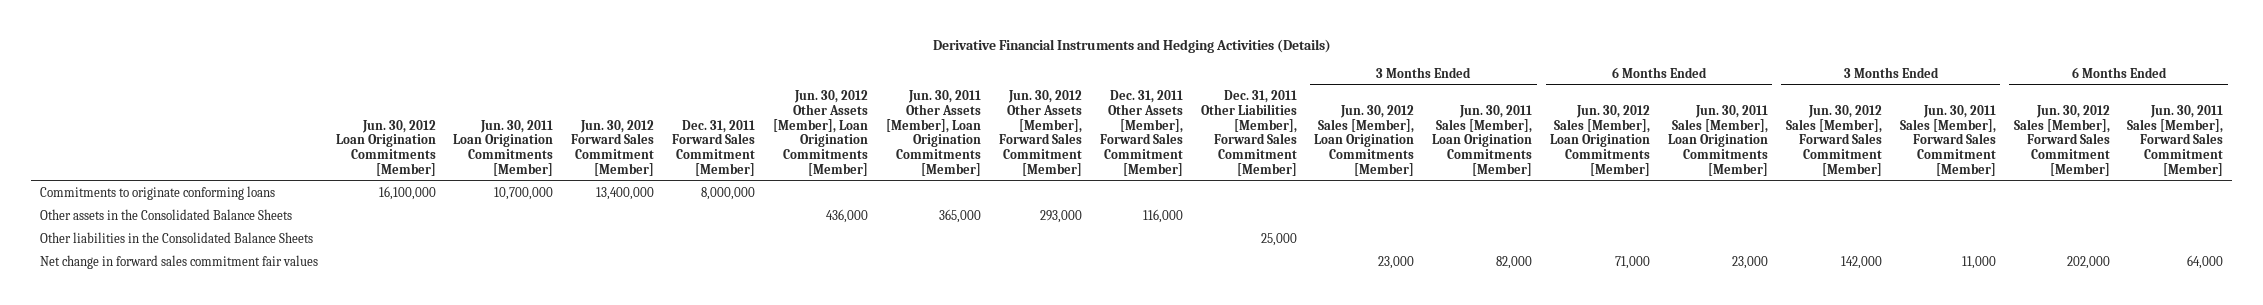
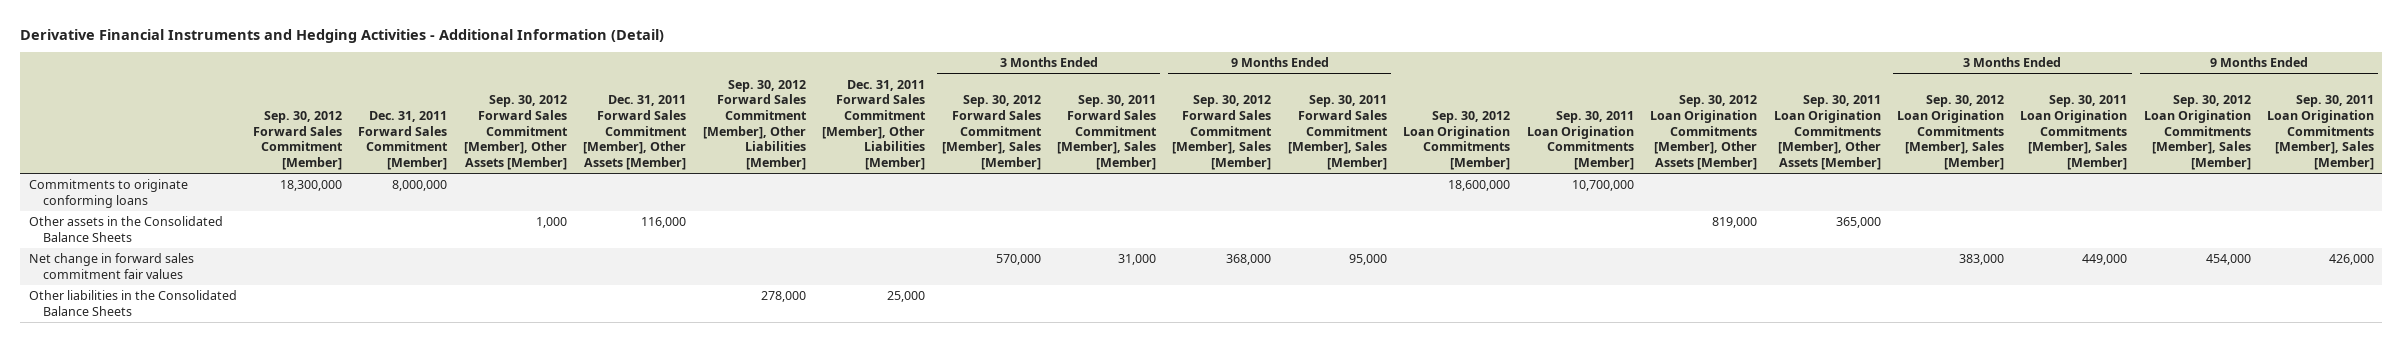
- Derivative Financial Instruments and Hedging Activities (Details)
+ Derivative Financial Instruments and Hedging Activities - Additional Information (Detail)
- | Jun. 30, 2012 Loan Origination Commitments [Member] | Jun. 30, 2011 Loan Origination Commitments [Member] | Jun. 30, 2012 Forward Sales Commitment [Member] | Dec. 31, 2011 Forward Sales Commitment [Member] | Jun. 30, 2012 Other Assets [Member], Loan Origination Commitments [Member] | Jun. 30, 2011 Other Assets [Member], Loan Origination Commitments [Member] | Jun. 30, 2012 Other Assets [Member], Forward Sales Commitment [Member] | Dec. 31, 2011 Other Assets [Member], Forward Sales Commitment [Member] | Dec. 31, 2011 Other Liabilities [Member], Forward Sales Commitment [Member] | 3 Months Ended Jun. 30, 2012 Sales [Member], Loan Origination Commitments [Member] | 3 Months Ended Jun. 30, 2011 Sales [Member], Loan Origination Commitments [Member] | 6 Months Ended Jun. 30, 2012 Sales [Member], Loan Origination Commitments [Member] | 6 Months Ended Jun. 30, 2011 Sales [Member], Loan Origination Commitments [Member] | 3 Months Ended Jun. 30, 2012 Sales [Member], Forward Sales Commitment [Member] | 3 Months Ended Jun. 30, 2011 Sales [Member], Forward Sales Commitment [Member] | 6 Months Ended Jun. 30, 2012 Sales [Member], Forward Sales Commitment [Member] | 6 Months Ended Jun. 30, 2011 Sales [Member], Forward Sales Commitment [Member]
+ | Sep. 30, 2012 Forward Sales Commitment [Member] | Dec. 31, 2011 Forward Sales Commitment [Member] | Sep. 30, 2012 Forward Sales Commitment [Member], Other Assets [Member] | Dec. 31, 2011 Forward Sales Commitment [Member], Other Assets [Member] | Sep. 30, 2012 Forward Sales Commitment [Member], Other Liabilities [Member] | Dec. 31, 2011 Forward Sales Commitment [Member], Other Liabilities [Member] | 3 Months Ended Sep. 30, 2012 Forward Sales Commitment [Member], Sales [Member] | 3 Months Ended Sep. 30, 2011 Forward Sales Commitment [Member], Sales [Member] | 9 Months Ended Sep. 30, 2012 Forward Sales Commitment [Member], Sales [Member] | 9 Months Ended Sep. 30, 2011 Forward Sales Commitment [Member], Sales [Member] | Sep. 30, 2012 Loan Origination Commitments [Member] | Sep. 30, 2011 Loan Origination Commitments [Member] | Sep. 30, 2012 Loan Origination Commitments [Member], Other Assets [Member] | Sep. 30, 2011 Loan Origination Commitments [Member], Other Assets [Member] | 3 Months Ended Sep. 30, 2012 Loan Origination Commitments [Member], Sales [Member] | 3 Months Ended Sep. 30, 2011 Loan Origination Commitments [Member], Sales [Member] | 9 Months Ended Sep. 30, 2012 Loan Origination Commitments [Member], Sales [Member] | 9 Months Ended Sep. 30, 2011 Loan Origination Commitments [Member], Sales [Member]
moved down: Other liabilities in the Consolidated Balance Sheets | | | | | 278,000 | 25,000 | | | | | | | | | | | |

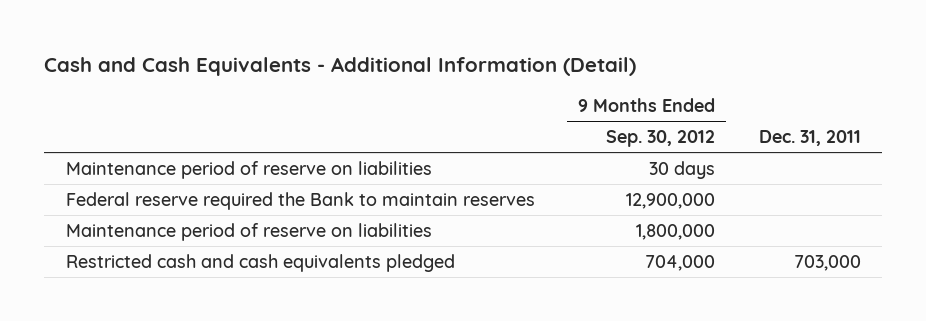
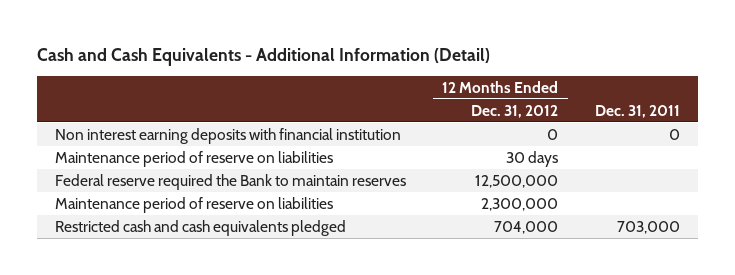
- | 9 Months Ended Sep. 30, 2012 | Dec. 31, 2011
+ | 12 Months Ended Dec. 31, 2012 | Dec. 31, 2011
+ Non interest earning deposits with financial institution | 0 | 0

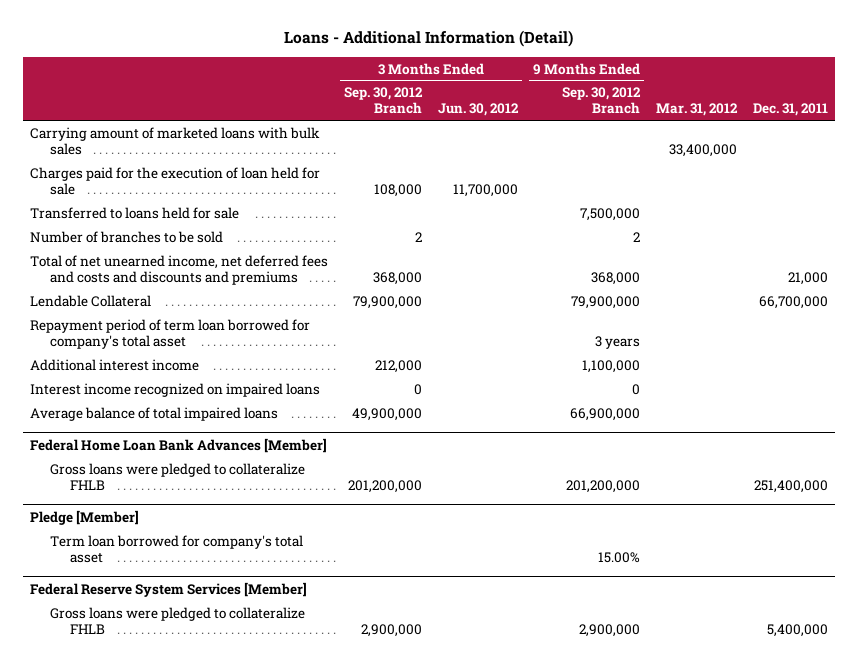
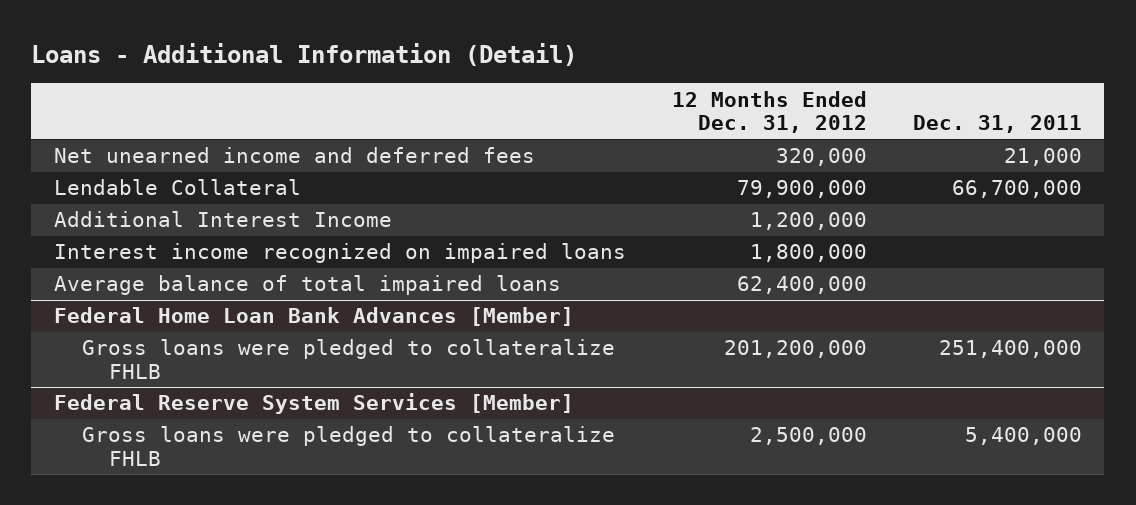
- | 3 Months Ended Sep. 30, 2012 Branch | 3 Months Ended Jun. 30, 2012 | 9 Months Ended Sep. 30, 2012 Branch | Mar. 31, 2012 | Dec. 31, 2011
+ | 12 Months Ended Dec. 31, 2012 | Dec. 31, 2011
- Carrying amount of marketed loans with bulk sales | | | | 33,400,000 |
- Charges paid for the execution of loan held for sale | 108,000 | 11,700,000 | | |
- Transferred to loans held for sale | | | 7,500,000 | |
- Number of branches to be sold | 2 | | 2 | |
- Total of net unearned income, net deferred fees and costs and discounts and premiums | 368,000 | | 368,000 | | 21,000
+ Net unearned income and deferred fees | 320,000 | 21,000
- Repayment period of term loan borrowed for company's total asset | | | 3 years | |
- Additional interest income | 212,000 | | 1,100,000 | |
+ Additional Interest Income | 1,200,000 |
- Pledge [Member]
- Term loan borrowed for company's total asset | | | 15.00% | |

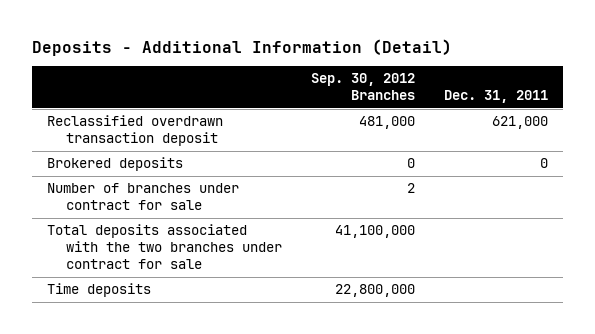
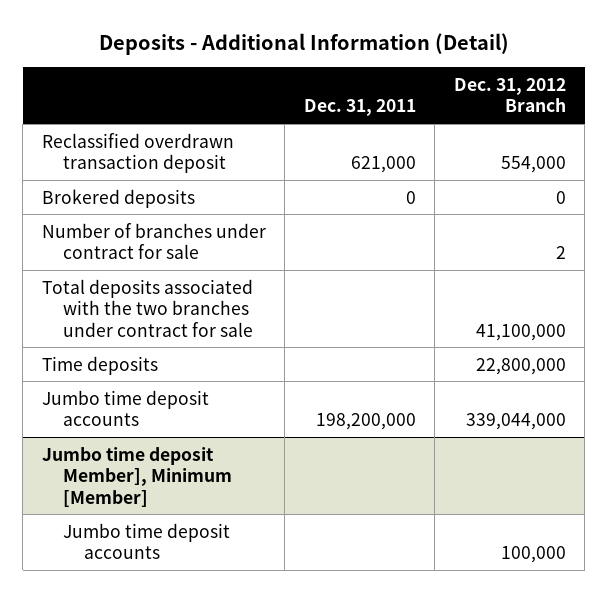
- | Sep. 30, 2012 Branches | Dec. 31, 2011
+ | Dec. 31, 2011 | Dec. 31, 2012 Branch
+ Jumbo time deposit accounts | 198,200,000 | 339,044,000
+ Jumbo time deposit Member], Minimum [Member]
+ Jumbo time deposit accounts | | 100,000

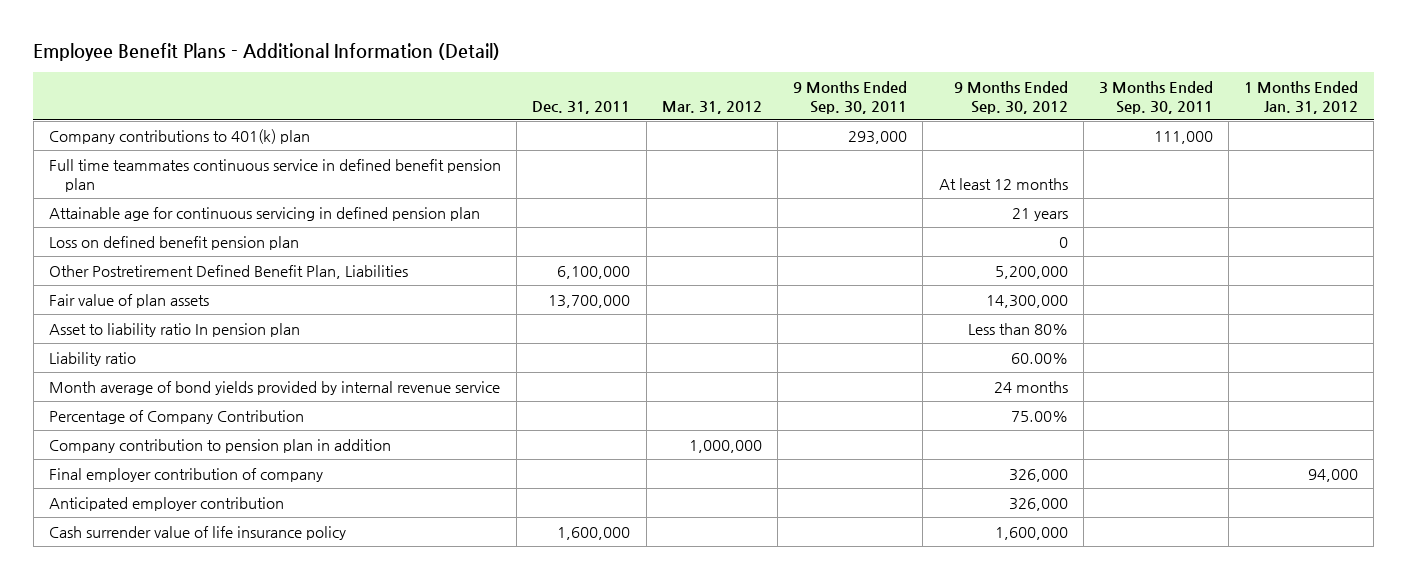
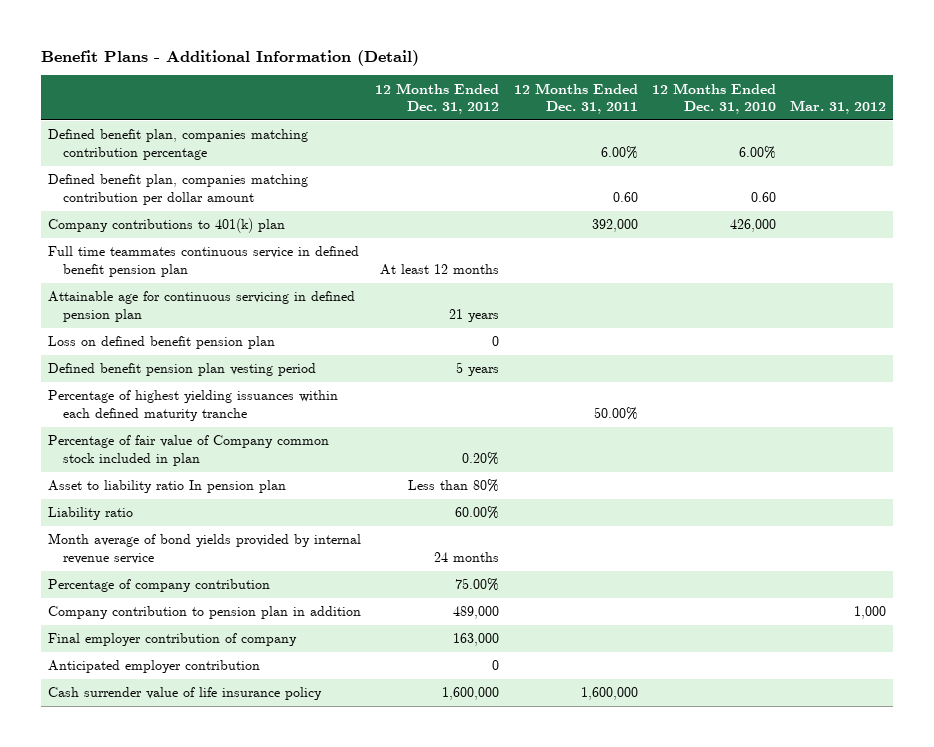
- Employee Benefit Plans - Additional Information (Detail)
+ Benefit Plans - Additional Information (Detail)
- | Dec. 31, 2011 | Mar. 31, 2012 | 9 Months Ended Sep. 30, 2011 | 9 Months Ended Sep. 30, 2012 | 3 Months Ended Sep. 30, 2011 | 1 Months Ended Jan. 31, 2012
+ | 12 Months Ended Dec. 31, 2012 | 12 Months Ended Dec. 31, 2011 | 12 Months Ended Dec. 31, 2010 | Mar. 31, 2012
+ Defined benefit plan, companies matching contribution percentage | | 6.00% | 6.00% |
+ Defined benefit plan, companies matching contribution per dollar amount | | 0.60 | 0.60 |
- Other Postretirement Defined Benefit Plan, Liabilities | 6,100,000 | | | 5,200,000 | |
- Fair value of plan assets | 13,700,000 | | | 14,300,000 | |
+ Defined benefit pension plan vesting period | 5 years | | |
+ Percentage of highest yielding issuances within each defined maturity tranche | | 50.00% | |
+ Percentage of fair value of Company common stock included in plan | 0.20% | | |
- Percentage of Company Contribution | | | | 75.00% | |
- Company contribution to pension plan in addition | | 1,000,000 | | | |
+ Percentage of company contribution | 75.00% | | |
+ Company contribution to pension plan in addition | 489,000 | | | 1,000

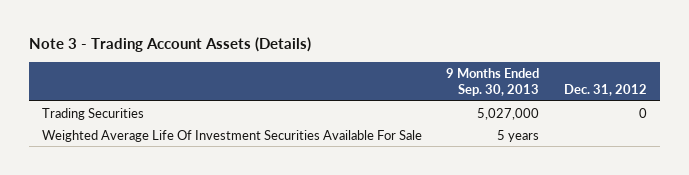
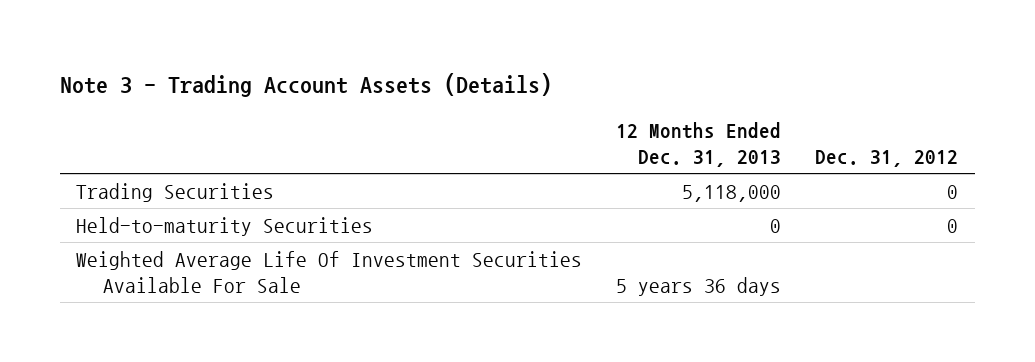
- | 9 Months Ended Sep. 30, 2013 | Dec. 31, 2012
+ | 12 Months Ended Dec. 31, 2013 | Dec. 31, 2012
+ Held-to-maturity Securities | 0 | 0

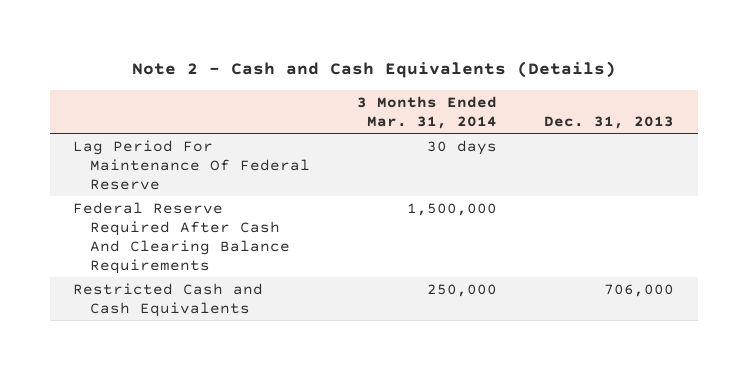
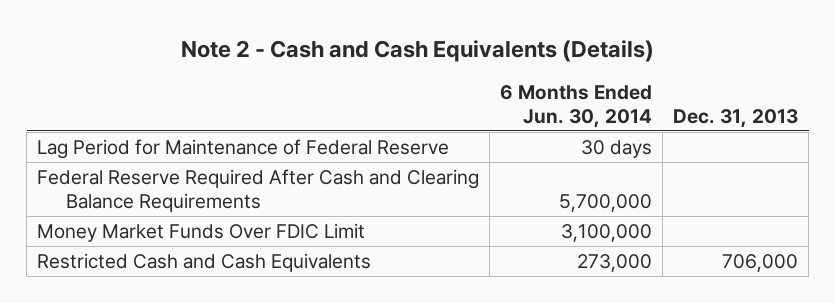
- | 3 Months Ended Mar. 31, 2014 | Dec. 31, 2013
+ | 6 Months Ended Jun. 30, 2014 | Dec. 31, 2013
- Lag Period For Maintenance Of Federal Reserve | 30 days |
- Federal Reserve Required After Cash And Clearing Balance Requirements | 1,500,000 |
+ Lag Period for Maintenance of Federal Reserve | 30 days |
+ Federal Reserve Required After Cash and Clearing Balance Requirements | 5,700,000 |
+ Money Market Funds Over FDIC Limit | 3,100,000 |

